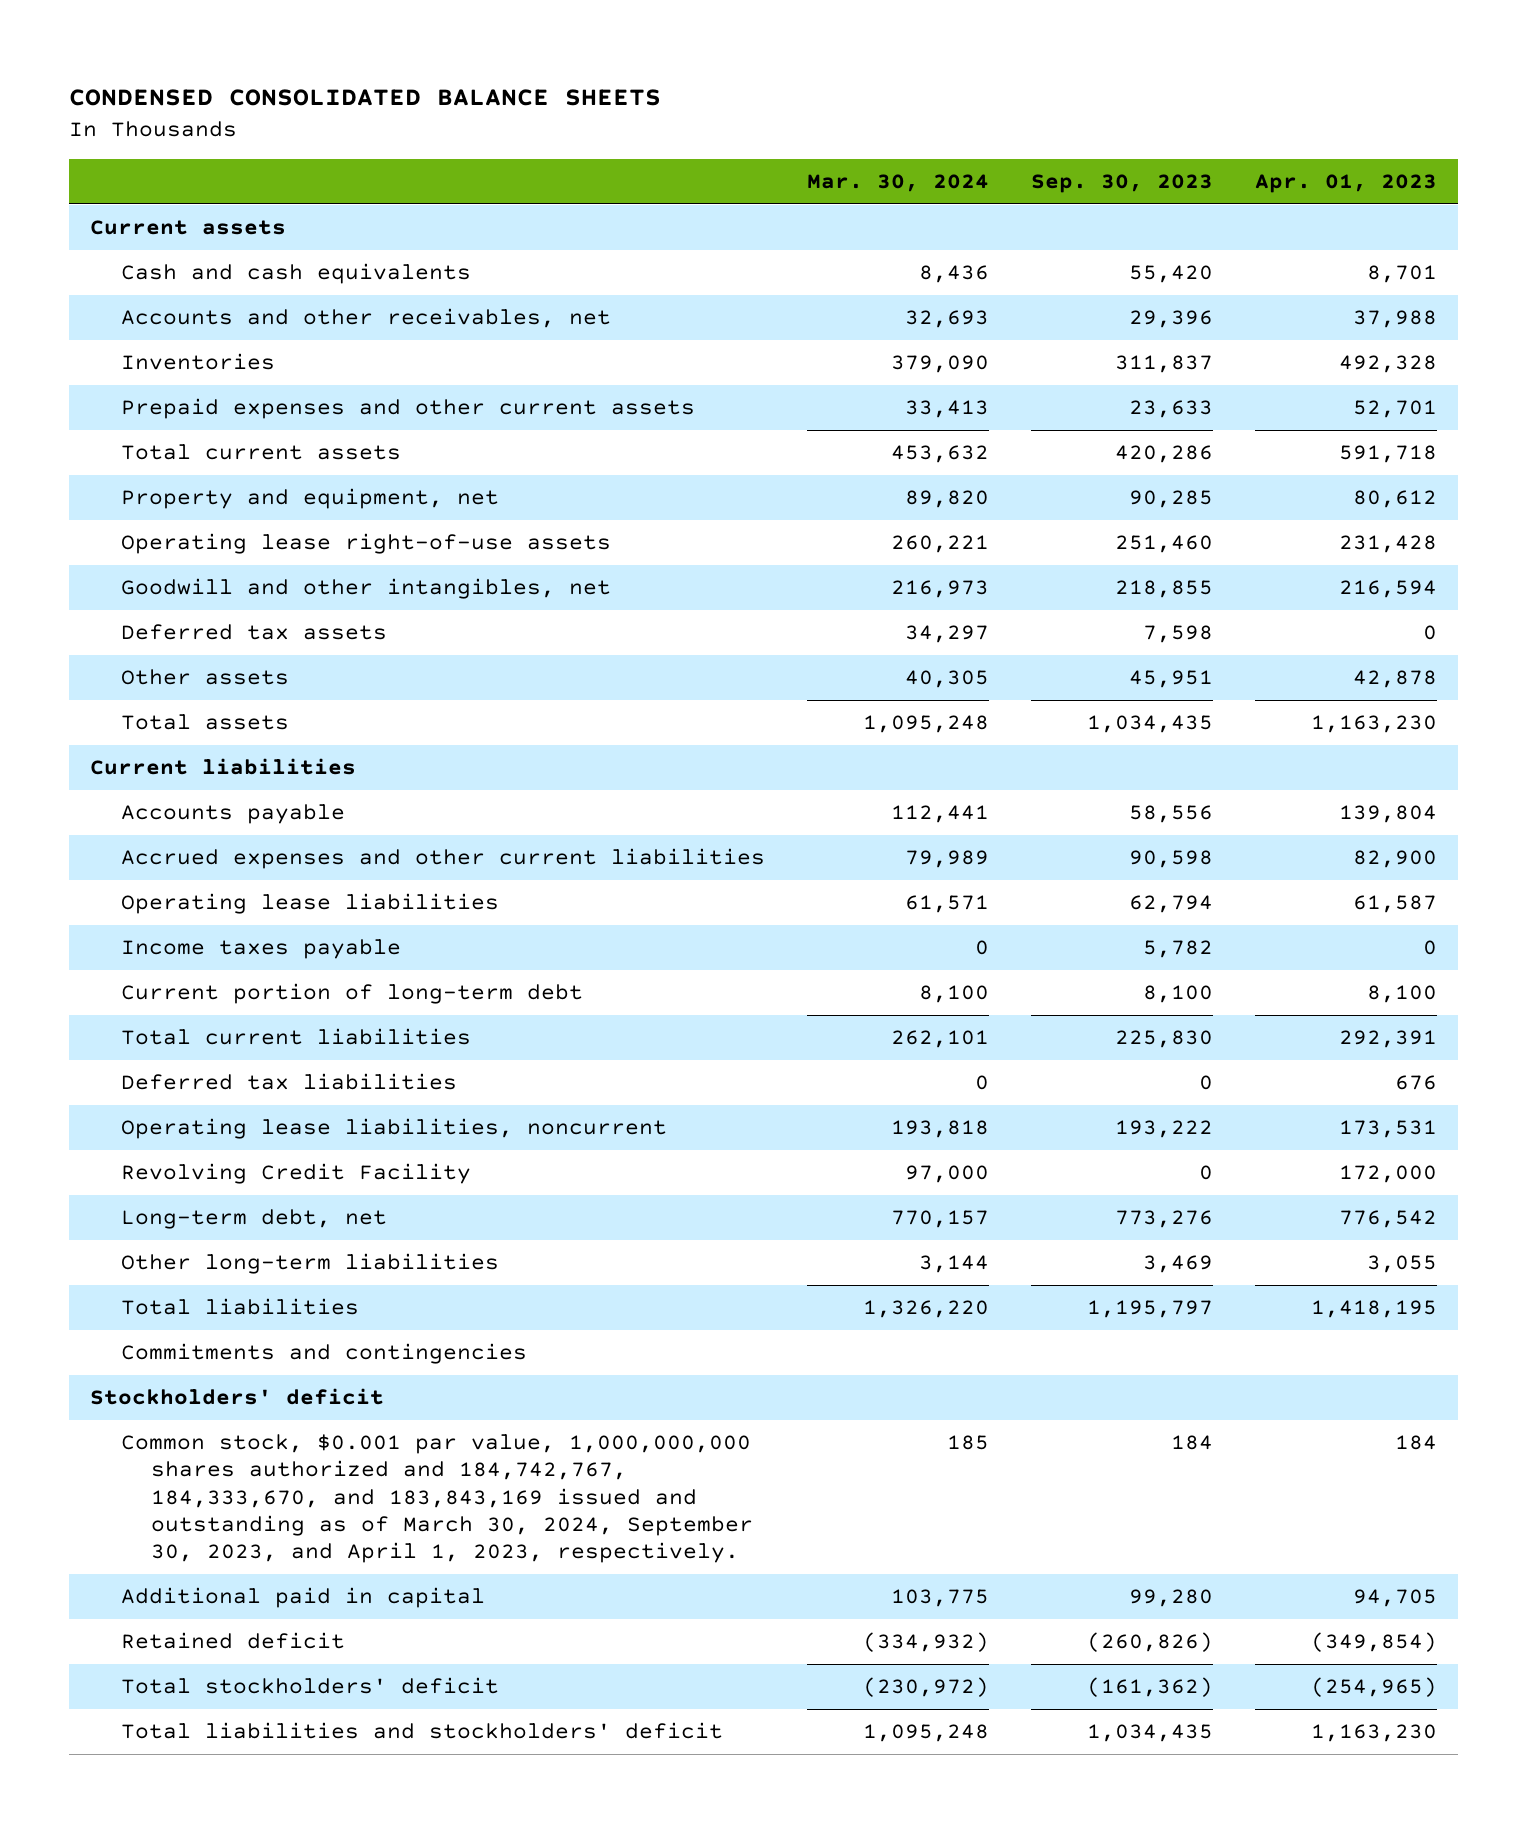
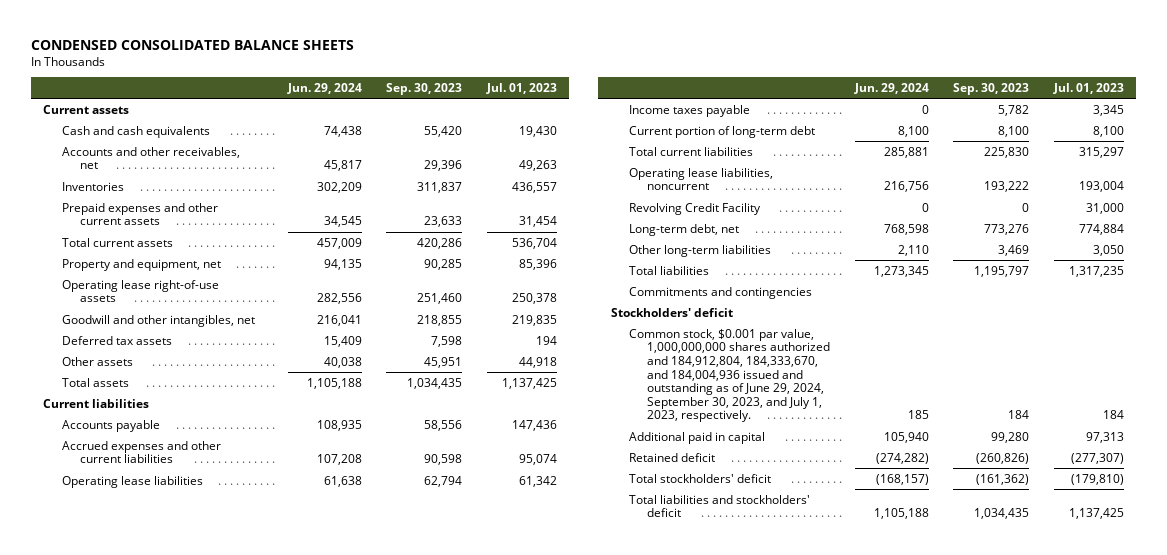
- | Mar. 30, 2024 | Sep. 30, 2023 | Apr. 01, 2023
+ | Jun. 29, 2024 | Sep. 30, 2023 | Jul. 01, 2023
- Deferred tax liabilities | 0 | 0 | 676
- Common stock, $0.001 par value, 1,000,000,000 shares authorized and 184,742,767, 184,333,670, and 183,843,169 issued and outstanding as of March 30, 2024, September 30, 2023, and April 1, 2023, respectively. | 185 | 184 | 184
+ Common stock, $0.001 par value, 1,000,000,000 shares authorized and 184,912,804, 184,333,670, and 184,004,936 issued and outstanding as of June 29, 2024, September 30, 2023, and July 1, 2023, respectively. | 185 | 184 | 184

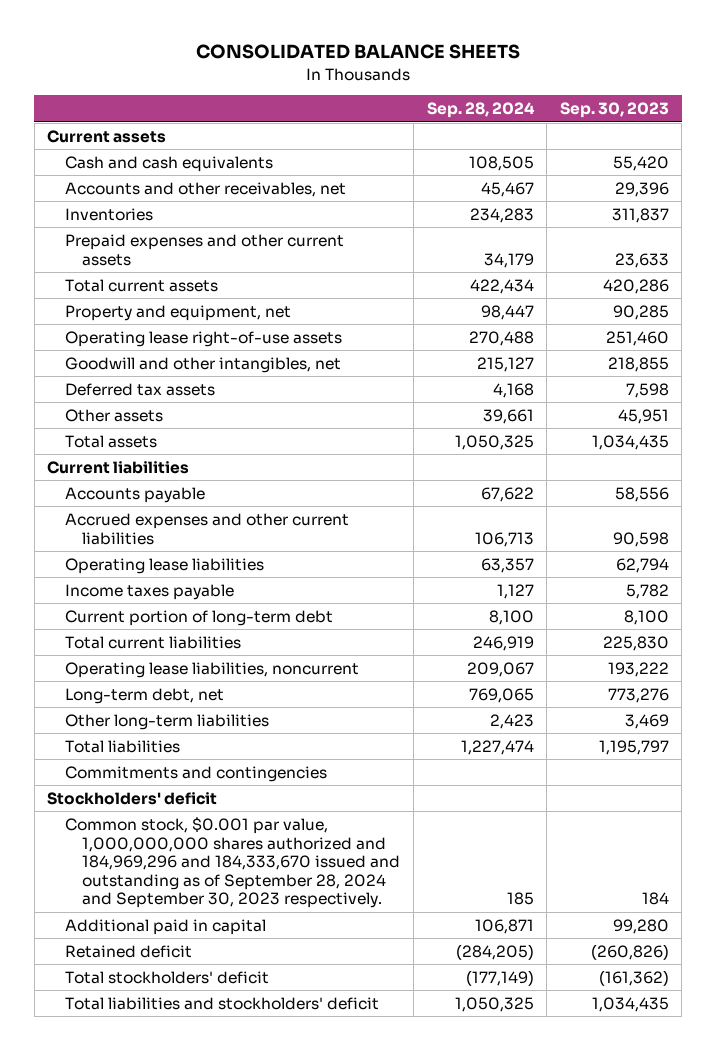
- CONDENSED CONSOLIDATED BALANCE SHEETS
+ CONSOLIDATED BALANCE SHEETS
- | Jun. 29, 2024 | Sep. 30, 2023 | Jul. 01, 2023
+ | Sep. 28, 2024 | Sep. 30, 2023
- Revolving Credit Facility | 0 | 0 | 31,000
- Common stock, $0.001 par value, 1,000,000,000 shares authorized and 184,912,804, 184,333,670, and 184,004,936 issued and outstanding as of June 29, 2024, September 30, 2023, and July 1, 2023, respectively. | 185 | 184 | 184
+ Common stock, $0.001 par value, 1,000,000,000 shares authorized and 184,969,296 and 184,333,670 issued and outstanding as of September 28, 2024 and September 30, 2023 respectively. | 185 | 184

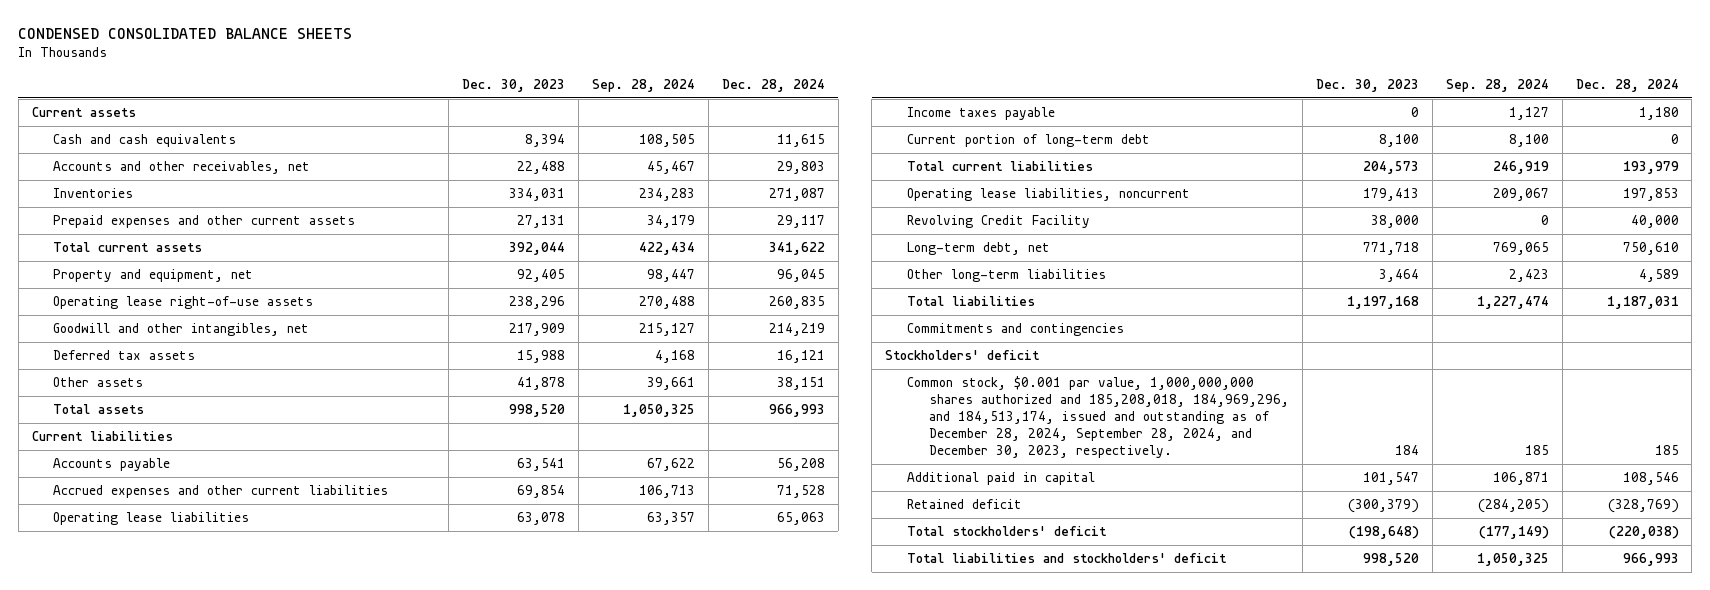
- CONSOLIDATED BALANCE SHEETS
+ CONDENSED CONSOLIDATED BALANCE SHEETS
- | Sep. 28, 2024 | Sep. 30, 2023
+ | Dec. 30, 2023 | Sep. 28, 2024 | Dec. 28, 2024
+ Revolving Credit Facility | 38,000 | 0 | 40,000
- Common stock, $0.001 par value, 1,000,000,000 shares authorized and 184,969,296 and 184,333,670 issued and outstanding as of September 28, 2024 and September 30, 2023 respectively. | 185 | 184
+ Common stock, $0.001 par value, 1,000,000,000 shares authorized and 185,208,018, 184,969,296, and 184,513,174, issued and outstanding as of December 28, 2024, September 28, 2024, and December 30, 2023, respectively. | 184 | 185 | 185

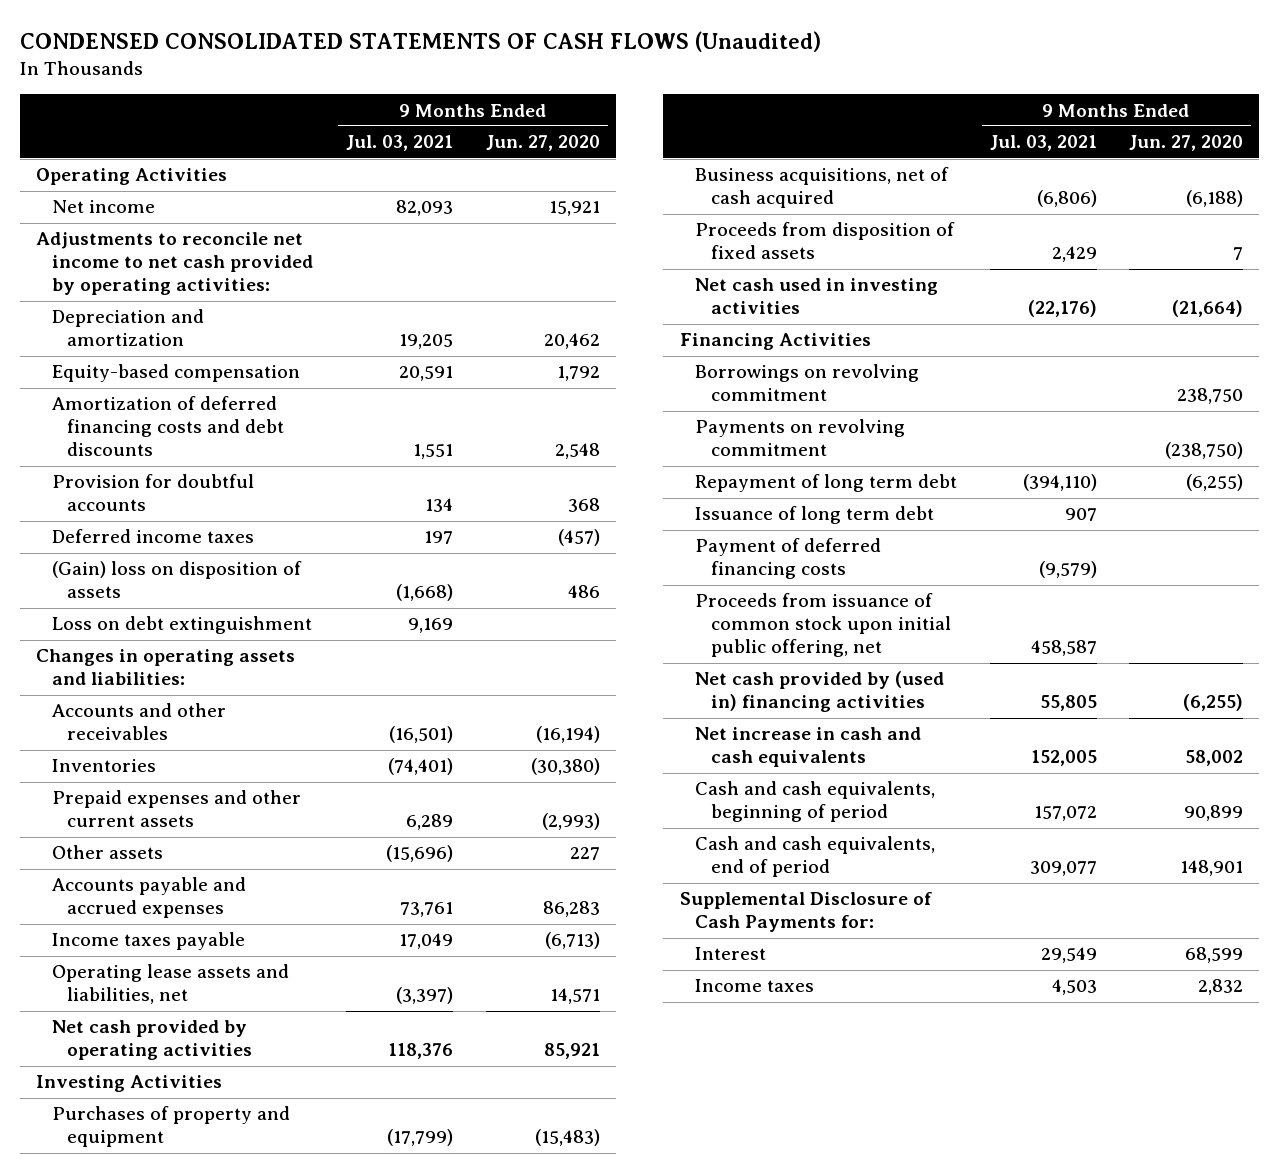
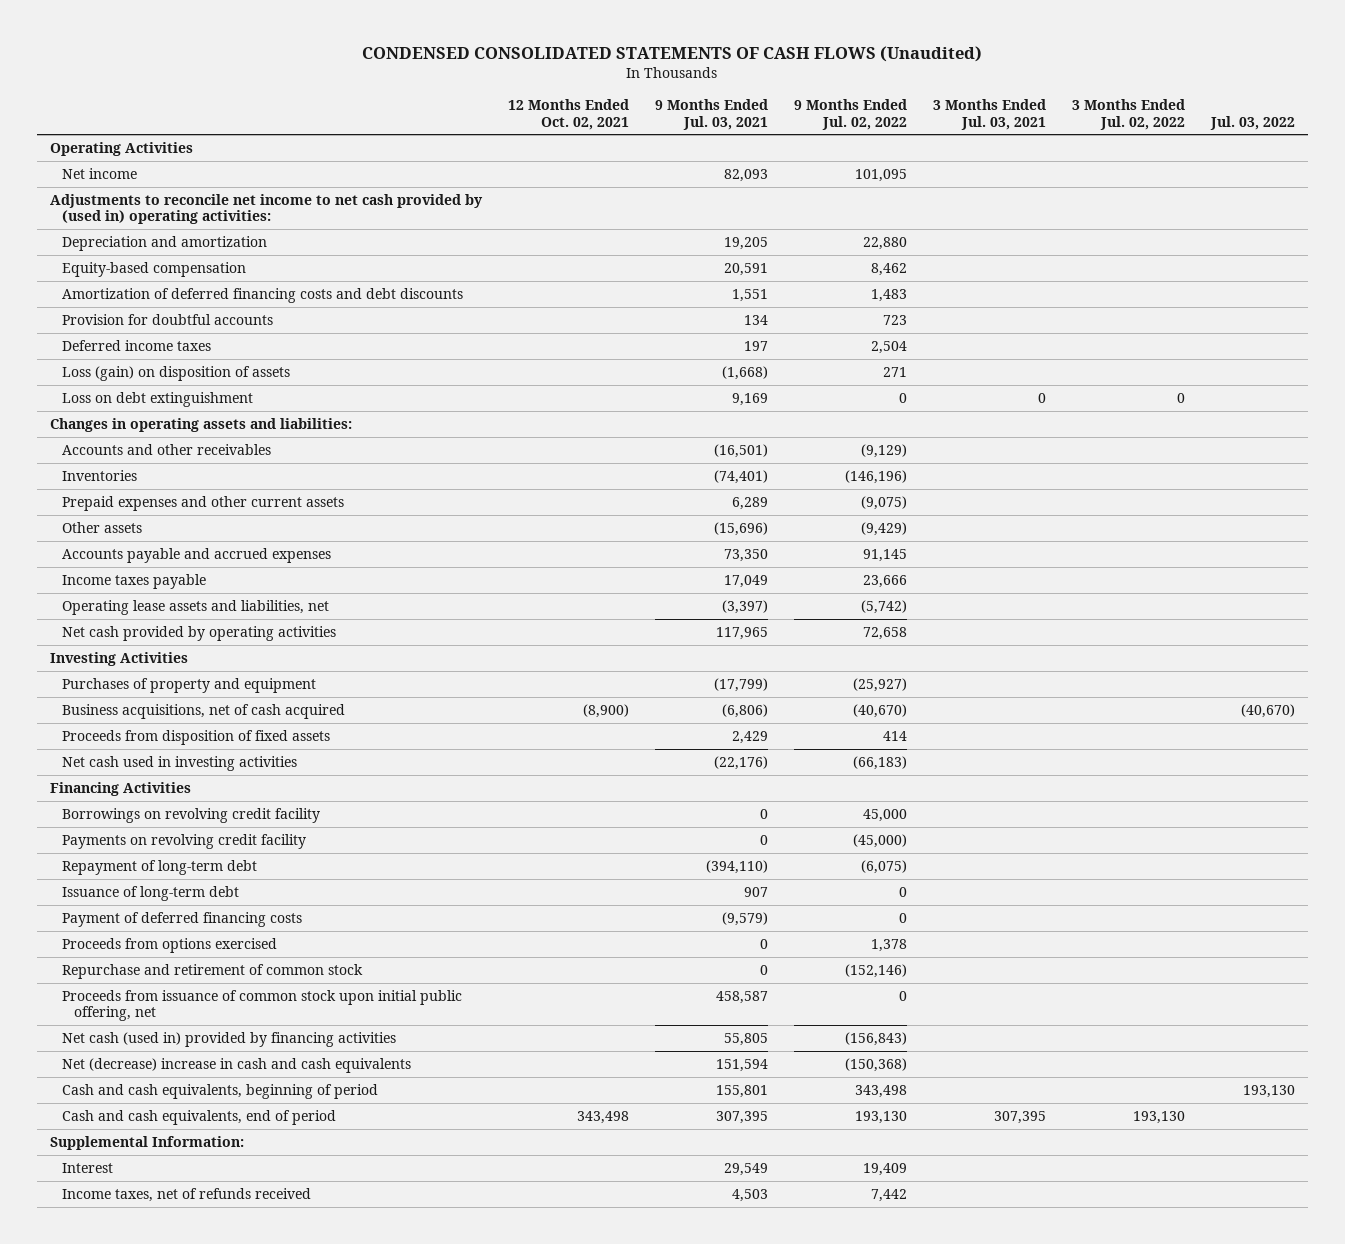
- | 9 Months Ended Jul. 03, 2021 | 9 Months Ended Jun. 27, 2020
+ | 12 Months Ended Oct. 02, 2021 | 9 Months Ended Jul. 03, 2021 | 9 Months Ended Jul. 02, 2022 | 3 Months Ended Jul. 03, 2021 | 3 Months Ended Jul. 02, 2022 | Jul. 03, 2022
- Adjustments to reconcile net income to net cash provided by operating activities:
+ Adjustments to reconcile net income to net cash provided by (used in) operating activities:
- (Gain) loss on disposition of assets | (1,668) | 486
+ Loss (gain) on disposition of assets | | (1,668) | 271 | | |
- Accounts payable and accrued expenses | 73,761 | 86,283
+ Accounts payable and accrued expenses | | 73,350 | 91,145 | | |
- Net cash provided by operating activities | 118,376 | 85,921
+ Net cash provided by operating activities | | 117,965 | 72,658 | | |
- Borrowings on revolving commitment | | 238,750
- Payments on revolving commitment | | (238,750)
- Repayment of long term debt | (394,110) | (6,255)
- Issuance of long term debt | 907 |
+ Borrowings on revolving credit facility | | 0 | 45,000 | | |
+ Payments on revolving credit facility | | 0 | (45,000) | | |
+ Repayment of long-term debt | | (394,110) | (6,075) | | |
+ Issuance of long-term debt | | 907 | 0 | | |
+ Proceeds from options exercised | | 0 | 1,378 | | |
+ Repurchase and retirement of common stock | | 0 | (152,146) | | |
- Net cash provided by (used in) financing activities | 55,805 | (6,255)
- Net increase in cash and cash equivalents | 152,005 | 58,002
- Cash and cash equivalents, beginning of period | 157,072 | 90,899
- Cash and cash equivalents, end of period | 309,077 | 148,901
- Supplemental Disclosure of Cash Payments for:
+ Net cash (used in) provided by financing activities | | 55,805 | (156,843) | | |
+ Net (decrease) increase in cash and cash equivalents | | 151,594 | (150,368) | | |
+ Cash and cash equivalents, beginning of period | | 155,801 | 343,498 | | | 193,130
+ Cash and cash equivalents, end of period | 343,498 | 307,395 | 193,130 | 307,395 | 193,130 |
+ Supplemental Information:
- Income taxes | 4,503 | 2,832
+ Income taxes, net of refunds received | | 4,503 | 7,442 | | |

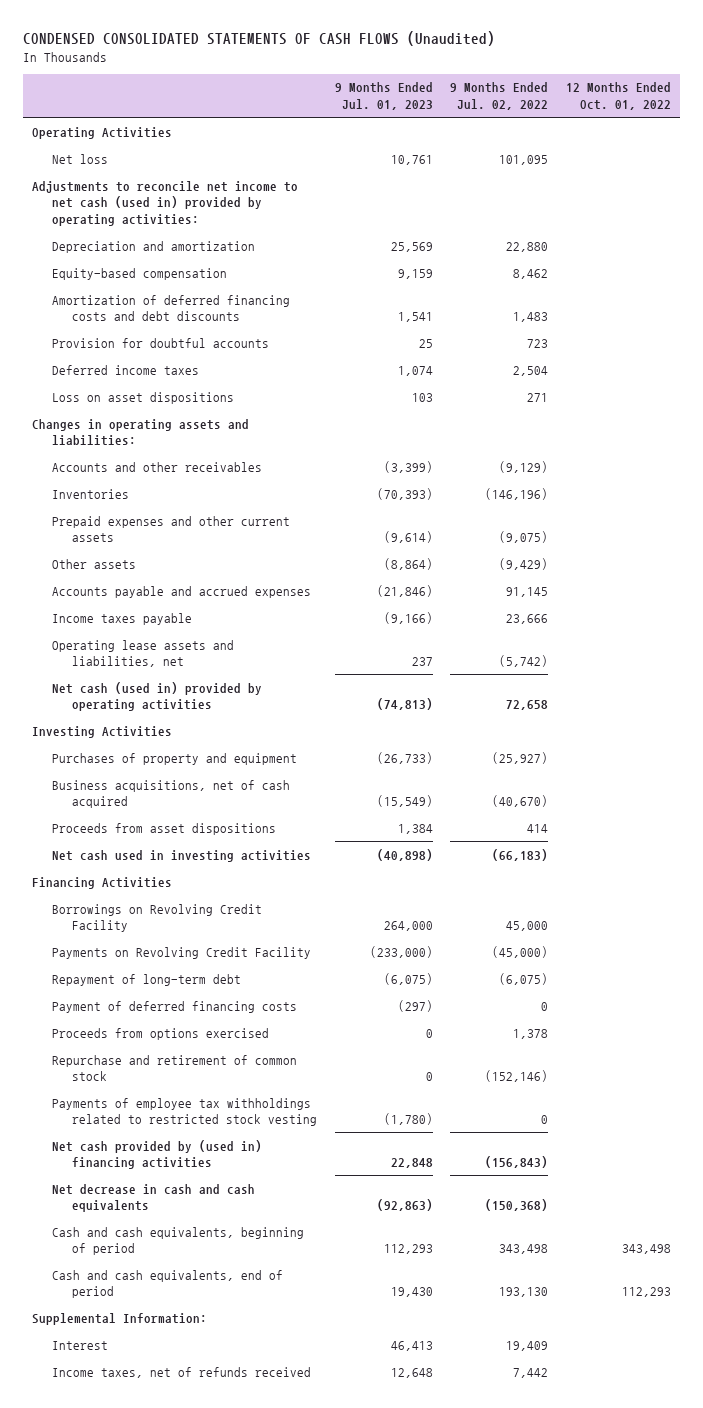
- | 12 Months Ended Oct. 02, 2021 | 9 Months Ended Jul. 03, 2021 | 9 Months Ended Jul. 02, 2022 | 3 Months Ended Jul. 03, 2021 | 3 Months Ended Jul. 02, 2022 | Jul. 03, 2022
+ | 9 Months Ended Jul. 01, 2023 | 9 Months Ended Jul. 02, 2022 | 12 Months Ended Oct. 01, 2022
- Net income | | 82,093 | 101,095 | | |
- Adjustments to reconcile net income to net cash provided by (used in) operating activities:
+ Net loss | 10,761 | 101,095 |
+ Adjustments to reconcile net income to net cash (used in) provided by operating activities:
- Loss (gain) on disposition of assets | | (1,668) | 271 | | |
- Loss on debt extinguishment | | 9,169 | 0 | 0 | 0 |
+ Loss on asset dispositions | 103 | 271 |
- Net cash provided by operating activities | | 117,965 | 72,658 | | |
+ Net cash (used in) provided by operating activities | (74,813) | 72,658 |
- Proceeds from disposition of fixed assets | | 2,429 | 414 | | |
+ Proceeds from asset dispositions | 1,384 | 414 |
- Borrowings on revolving credit facility | | 0 | 45,000 | | |
- Payments on revolving credit facility | | 0 | (45,000) | | |
+ Borrowings on Revolving Credit Facility | 264,000 | 45,000 |
+ Payments on Revolving Credit Facility | (233,000) | (45,000) |
- Issuance of long-term debt | | 907 | 0 | | |
- Proceeds from issuance of common stock upon initial public offering, net | | 458,587 | 0 | | |
- Net cash (used in) provided by financing activities | | 55,805 | (156,843) | | |
- Net (decrease) increase in cash and cash equivalents | | 151,594 | (150,368) | | |
+ Payments of employee tax withholdings related to restricted stock vesting | (1,780) | 0 |
+ Net cash provided by (used in) financing activities | 22,848 | (156,843) |
+ Net decrease in cash and cash equivalents | (92,863) | (150,368) |

